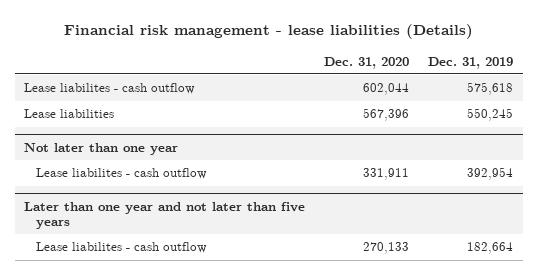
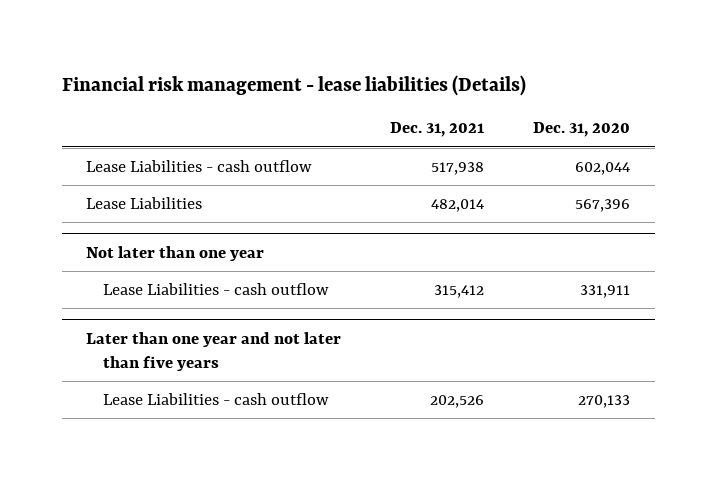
- | Dec. 31, 2020 | Dec. 31, 2019
+ | Dec. 31, 2021 | Dec. 31, 2020
- Lease liabilites - cash outflow | 602,044 | 575,618
- Lease liabilities | 567,396 | 550,245
+ Lease Liabilities - cash outflow | 517,938 | 602,044
+ Lease Liabilities | 482,014 | 567,396
@ Not later than one year
- Lease liabilites - cash outflow | 331,911 | 392,954
+ Lease Liabilities - cash outflow | 315,412 | 331,911
@ Later than one year and not later than five years
- Lease liabilites - cash outflow | 270,133 | 182,664
+ Lease Liabilities - cash outflow | 202,526 | 270,133

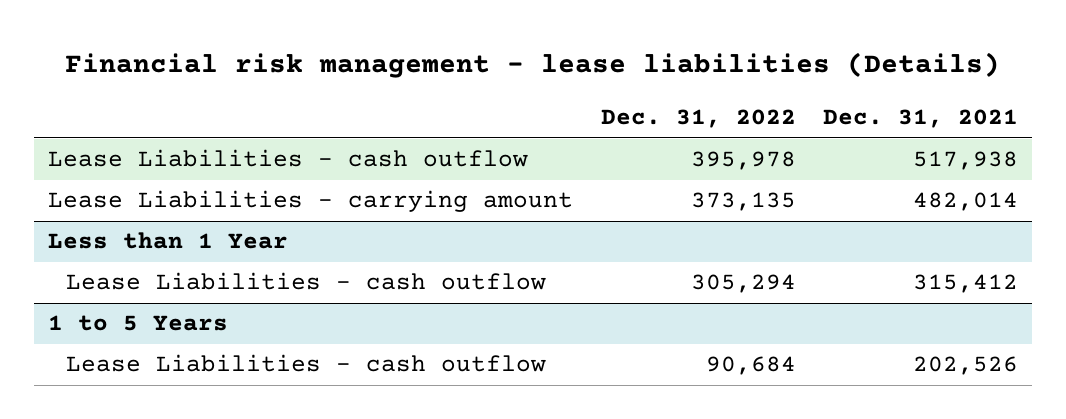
- | Dec. 31, 2021 | Dec. 31, 2020
+ | Dec. 31, 2022 | Dec. 31, 2021
- Lease Liabilities | 482,014 | 567,396
- Not later than one year
+ Lease Liabilities - carrying amount | 373,135 | 482,014
+ Less than 1 Year
- Later than one year and not later than five years
+ 1 to 5 Years

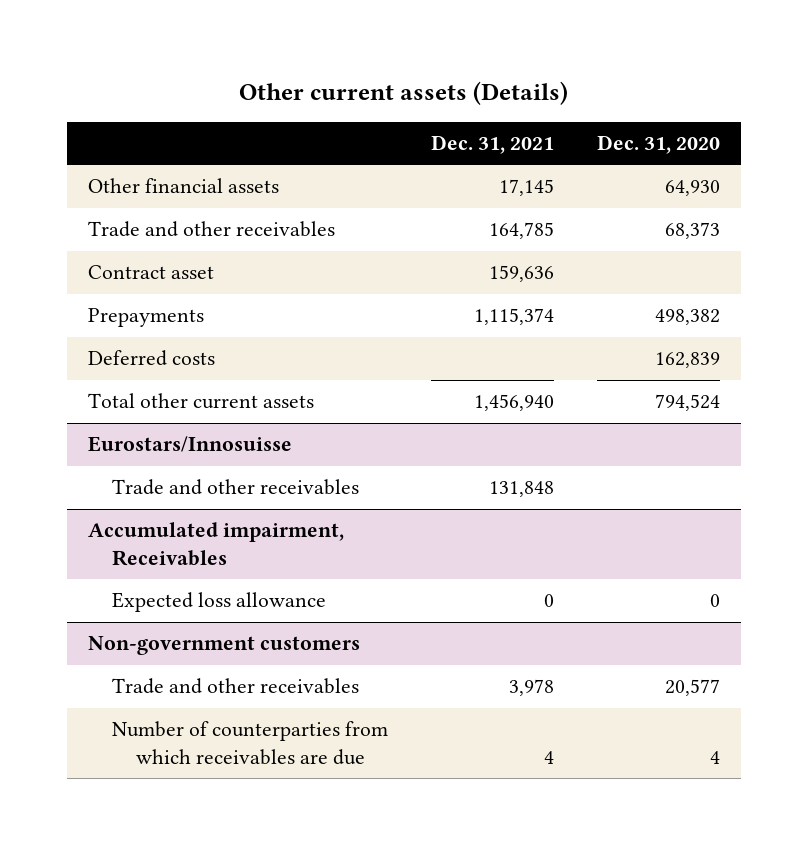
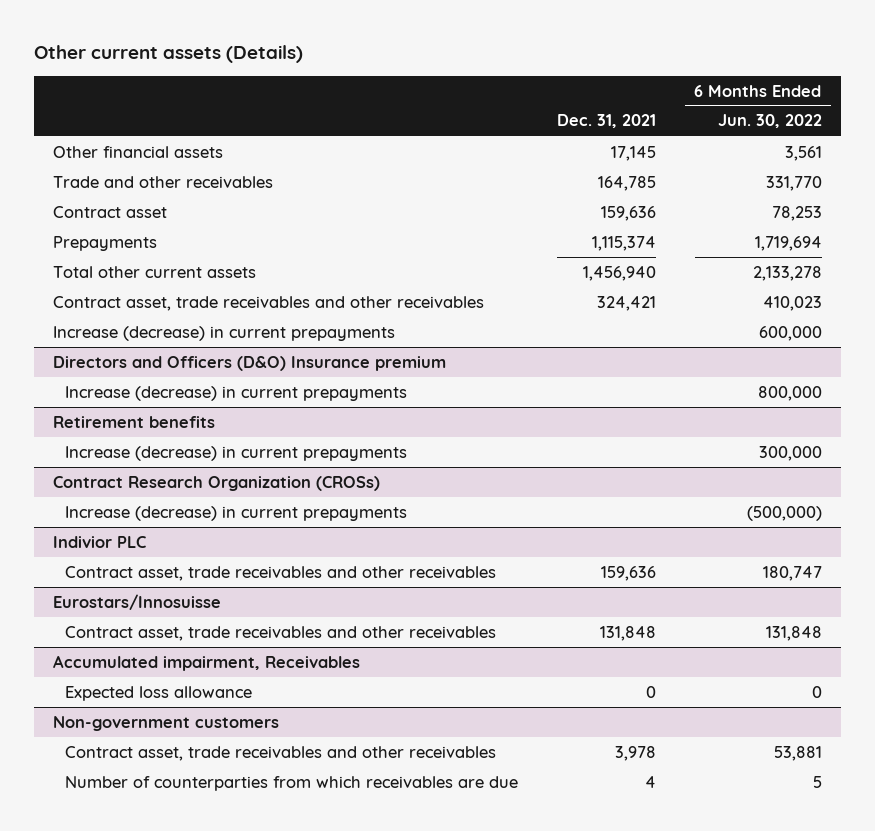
- | Dec. 31, 2021 | Dec. 31, 2020
+ | Dec. 31, 2021 | 6 Months Ended Jun. 30, 2022
- Deferred costs | | 162,839
+ Contract asset, trade receivables and other receivables | 324,421 | 410,023
+ Increase (decrease) in current prepayments | | 600,000
+ Directors and Officers (D&O) Insurance premium
+ Increase (decrease) in current prepayments | | 800,000
+ Retirement benefits
+ Increase (decrease) in current prepayments | | 300,000
+ Contract Research Organization (CROSs)
+ Increase (decrease) in current prepayments | | (500,000)
+ Indivior PLC
+ Contract asset, trade receivables and other receivables | 159,636 | 180,747
@ Eurostars/Innosuisse
- Trade and other receivables | 131,848 |
+ Contract asset, trade receivables and other receivables | 131,848 | 131,848
@ Non-government customers
- Trade and other receivables | 3,978 | 20,577
+ Contract asset, trade receivables and other receivables | 3,978 | 53,881

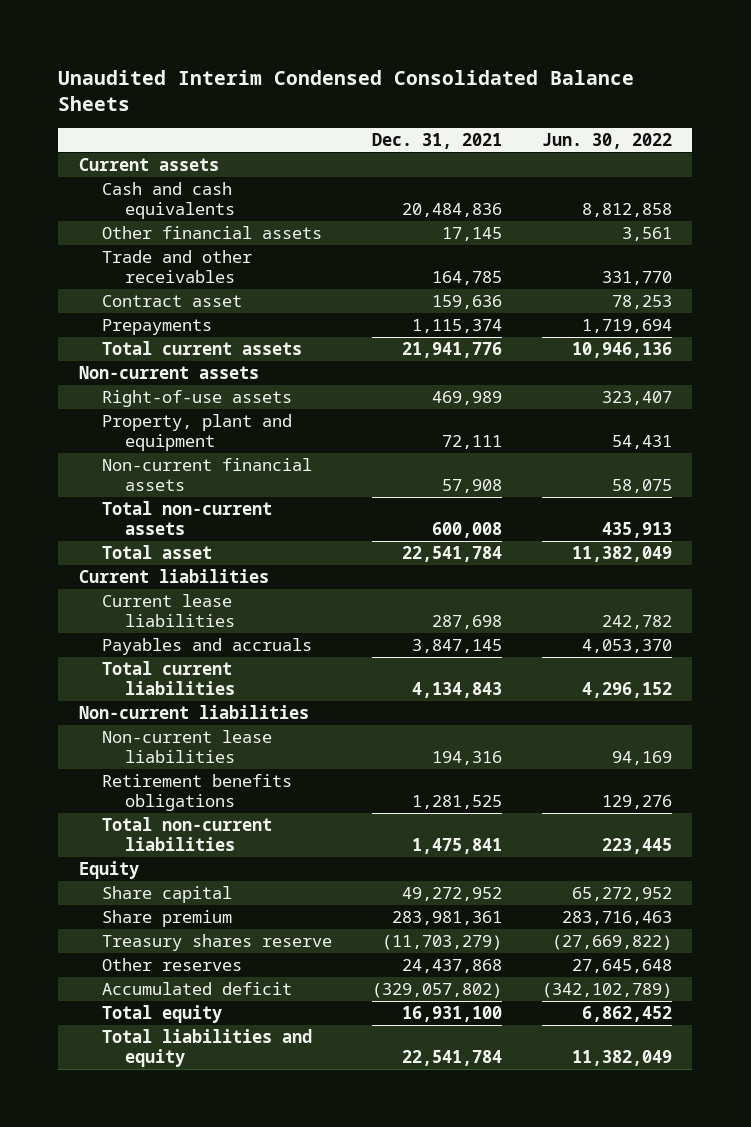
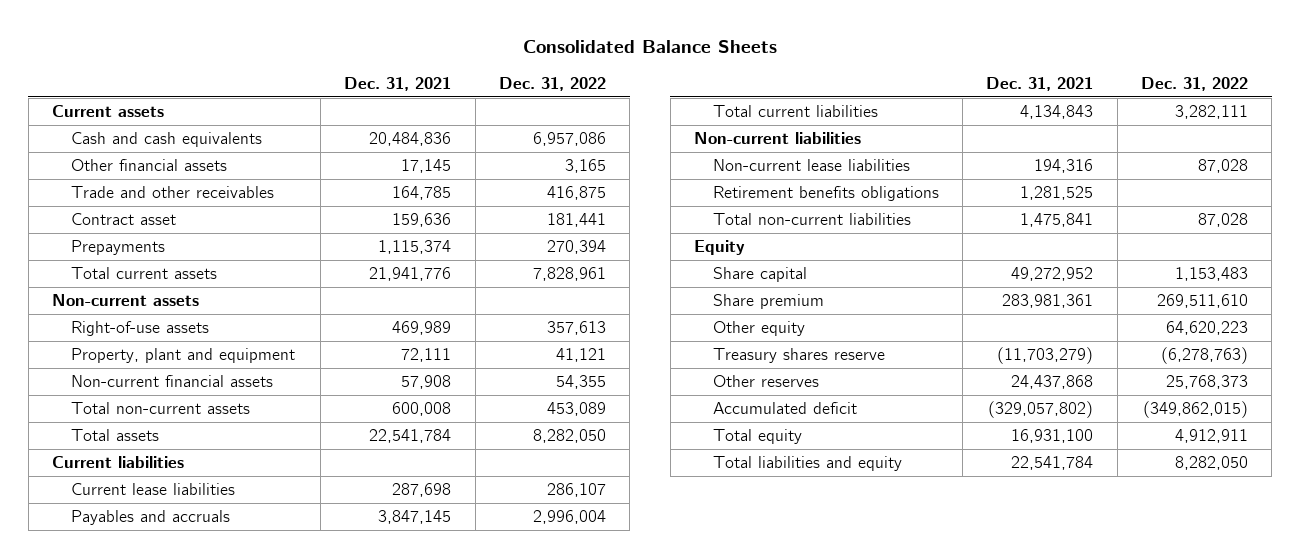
- Unaudited Interim Condensed Consolidated Balance Sheets
+ Consolidated Balance Sheets
- | Dec. 31, 2021 | Jun. 30, 2022
+ | Dec. 31, 2021 | Dec. 31, 2022
- Total asset | 22,541,784 | 11,382,049
+ Total assets | 22,541,784 | 8,282,050
+ Other equity | | 64,620,223

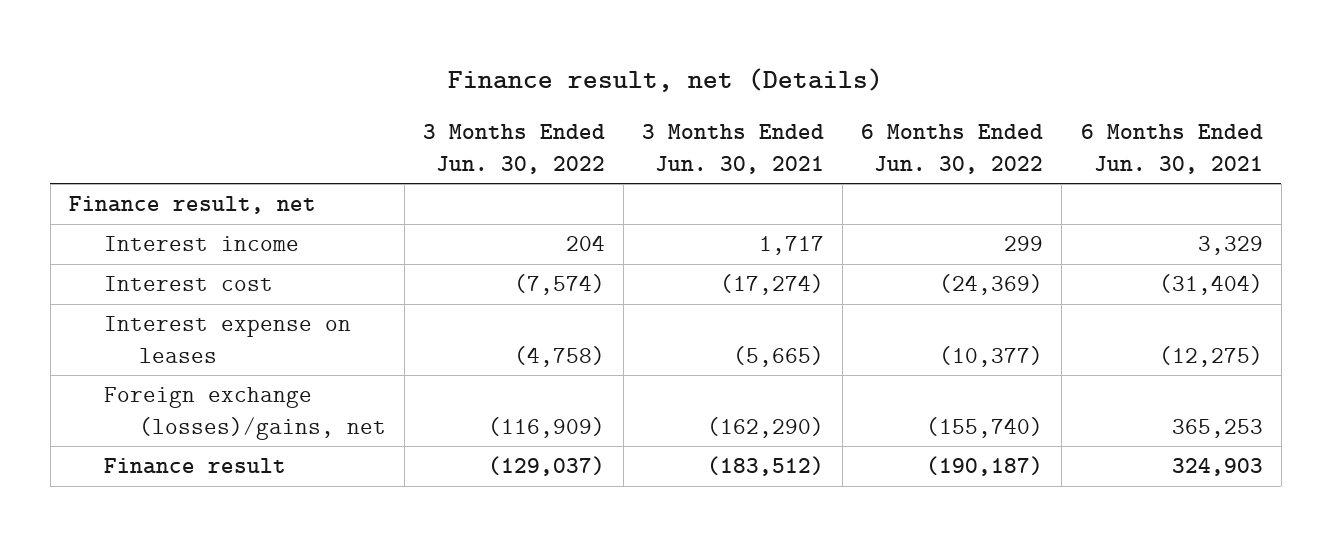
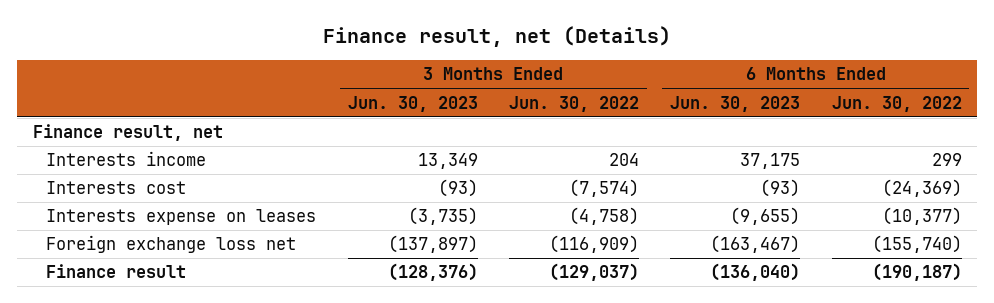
- | 3 Months Ended Jun. 30, 2022 | 3 Months Ended Jun. 30, 2021 | 6 Months Ended Jun. 30, 2022 | 6 Months Ended Jun. 30, 2021
+ | 3 Months Ended Jun. 30, 2023 | 3 Months Ended Jun. 30, 2022 | 6 Months Ended Jun. 30, 2023 | 6 Months Ended Jun. 30, 2022
- Interest income | 204 | 1,717 | 299 | 3,329
- Interest cost | (7,574) | (17,274) | (24,369) | (31,404)
- Interest expense on leases | (4,758) | (5,665) | (10,377) | (12,275)
- Foreign exchange (losses)/gains, net | (116,909) | (162,290) | (155,740) | 365,253
+ Interests income | 13,349 | 204 | 37,175 | 299
+ Interests cost | (93) | (7,574) | (93) | (24,369)
+ Interests expense on leases | (3,735) | (4,758) | (9,655) | (10,377)
+ Foreign exchange loss net | (137,897) | (116,909) | (163,467) | (155,740)

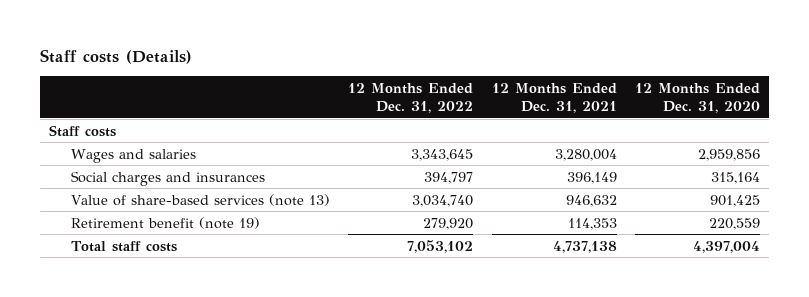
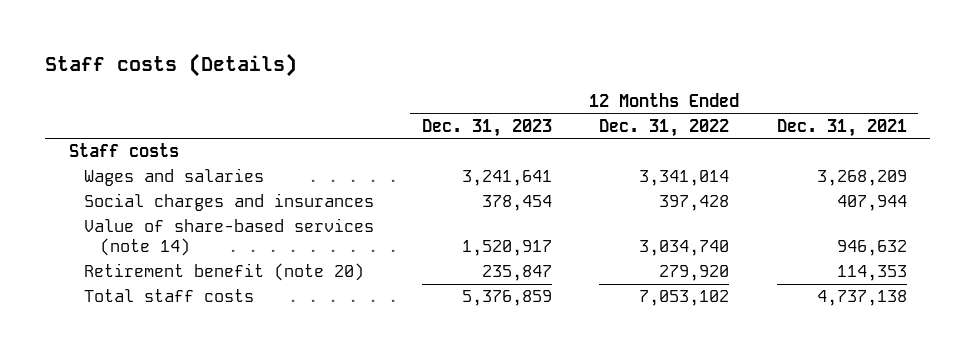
- | 12 Months Ended Dec. 31, 2022 | 12 Months Ended Dec. 31, 2021 | 12 Months Ended Dec. 31, 2020
+ | 12 Months Ended Dec. 31, 2023 | 12 Months Ended Dec. 31, 2022 | 12 Months Ended Dec. 31, 2021
- Wages and salaries | 3,343,645 | 3,280,004 | 2,959,856
- Social charges and insurances | 394,797 | 396,149 | 315,164
- Value of share-based services (note 13) | 3,034,740 | 946,632 | 901,425
- Retirement benefit (note 19) | 279,920 | 114,353 | 220,559
+ Wages and salaries | 3,241,641 | 3,341,014 | 3,268,209
+ Social charges and insurances | 378,454 | 397,428 | 407,944
+ Value of share-based services (note 14) | 1,520,917 | 3,034,740 | 946,632
+ Retirement benefit (note 20) | 235,847 | 279,920 | 114,353

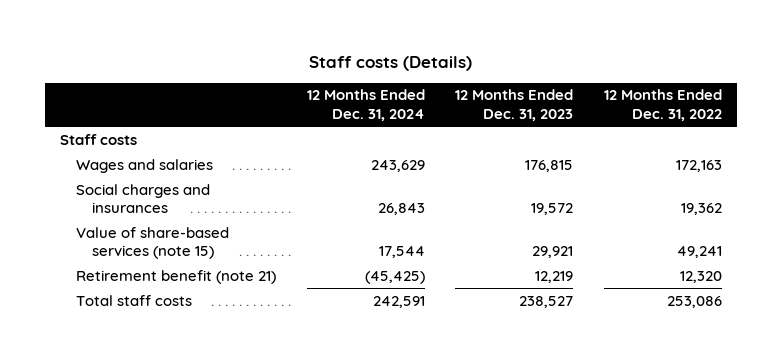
- | 12 Months Ended Dec. 31, 2023 | 12 Months Ended Dec. 31, 2022 | 12 Months Ended Dec. 31, 2021
+ | 12 Months Ended Dec. 31, 2024 | 12 Months Ended Dec. 31, 2023 | 12 Months Ended Dec. 31, 2022
- Wages and salaries | 3,241,641 | 3,341,014 | 3,268,209
- Social charges and insurances | 378,454 | 397,428 | 407,944
- Value of share-based services (note 14) | 1,520,917 | 3,034,740 | 946,632
- Retirement benefit (note 20) | 235,847 | 279,920 | 114,353
- Total staff costs | 5,376,859 | 7,053,102 | 4,737,138
+ Wages and salaries | 243,629 | 176,815 | 172,163
+ Social charges and insurances | 26,843 | 19,572 | 19,362
+ Value of share-based services (note 15) | 17,544 | 29,921 | 49,241
+ Retirement benefit (note 21) | (45,425) | 12,219 | 12,320
+ Total staff costs | 242,591 | 238,527 | 253,086

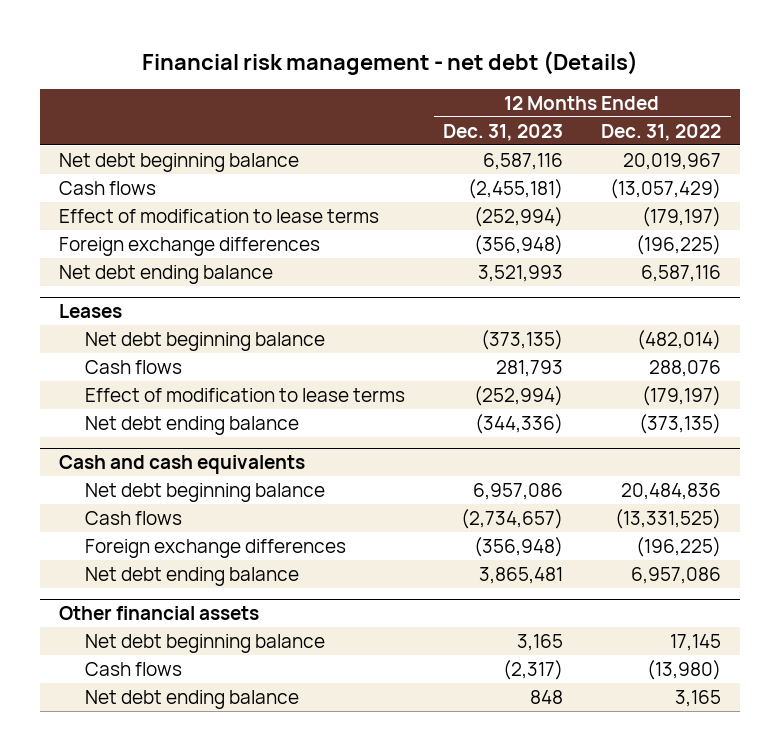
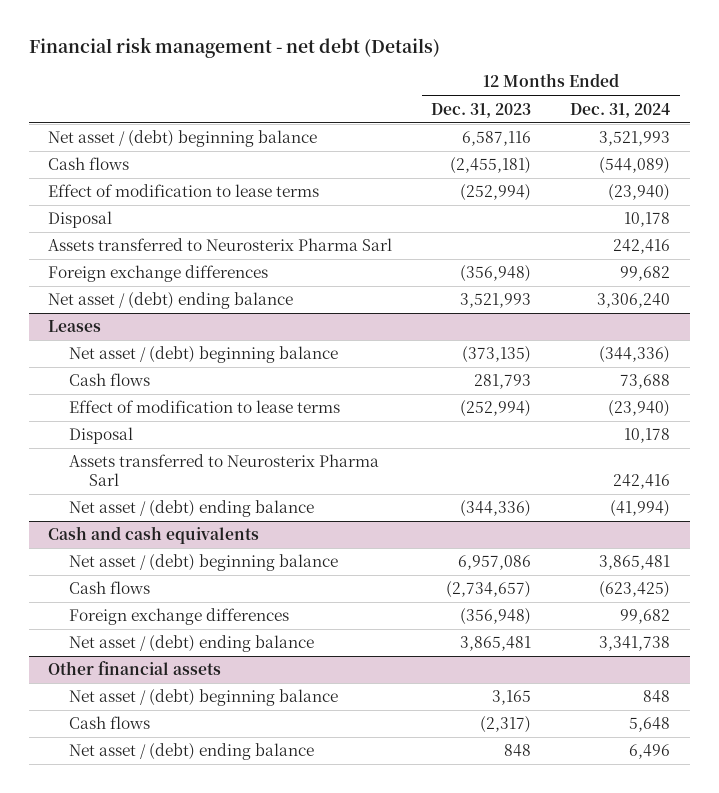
- | 12 Months Ended Dec. 31, 2023 | 12 Months Ended Dec. 31, 2022
+ | 12 Months Ended Dec. 31, 2023 | 12 Months Ended Dec. 31, 2024
- Net debt beginning balance | 6,587,116 | 20,019,967
+ Net asset / (debt) beginning balance | 6,587,116 | 3,521,993
+ Disposal | | 10,178
+ Assets transferred to Neurosterix Pharma Sarl | | 242,416
- Net debt ending balance | 3,521,993 | 6,587,116
+ Net asset / (debt) ending balance | 3,521,993 | 3,306,240
@ Leases
- Net debt beginning balance | (373,135) | (482,014)
+ Net asset / (debt) beginning balance | (373,135) | (344,336)
- Net debt ending balance | (344,336) | (373,135)
+ Disposal | | 10,178
+ Assets transferred to Neurosterix Pharma Sarl | | 242,416
+ Net asset / (debt) ending balance | (344,336) | (41,994)
@ Cash and cash equivalents
- Net debt beginning balance | 6,957,086 | 20,484,836
+ Net asset / (debt) beginning balance | 6,957,086 | 3,865,481
- Net debt ending balance | 3,865,481 | 6,957,086
+ Net asset / (debt) ending balance | 3,865,481 | 3,341,738
@ Other financial assets
- Net debt beginning balance | 3,165 | 17,145
+ Net asset / (debt) beginning balance | 3,165 | 848
- Net debt ending balance | 848 | 3,165
+ Net asset / (debt) ending balance | 848 | 6,496

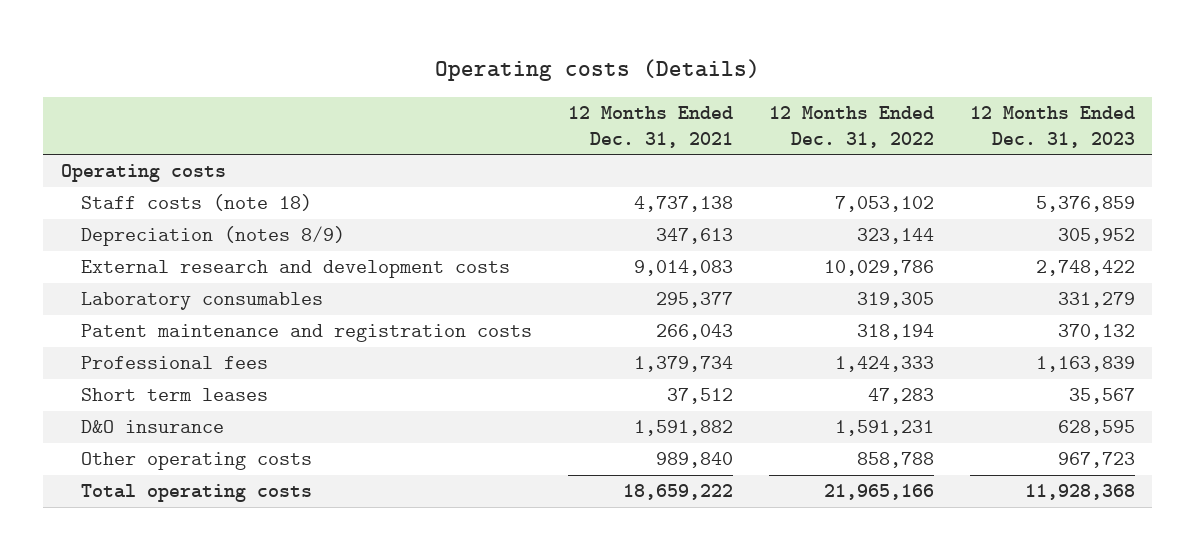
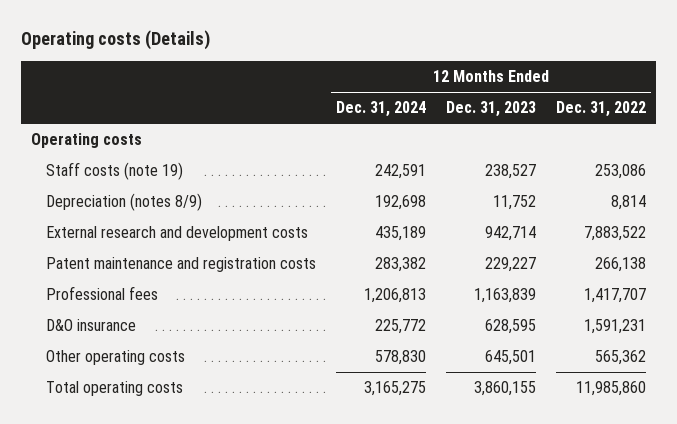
- | 12 Months Ended Dec. 31, 2021 | 12 Months Ended Dec. 31, 2022 | 12 Months Ended Dec. 31, 2023
+ | 12 Months Ended Dec. 31, 2024 | 12 Months Ended Dec. 31, 2023 | 12 Months Ended Dec. 31, 2022
- Staff costs (note 18) | 4,737,138 | 7,053,102 | 5,376,859
- Depreciation (notes 8/9) | 347,613 | 323,144 | 305,952
- External research and development costs | 9,014,083 | 10,029,786 | 2,748,422
- Laboratory consumables | 295,377 | 319,305 | 331,279
- Patent maintenance and registration costs | 266,043 | 318,194 | 370,132
- Professional fees | 1,379,734 | 1,424,333 | 1,163,839
- Short term leases | 37,512 | 47,283 | 35,567
+ Staff costs (note 19) | 242,591 | 238,527 | 253,086
+ Depreciation (notes 8/9) | 192,698 | 11,752 | 8,814
+ External research and development costs | 435,189 | 942,714 | 7,883,522
+ Patent maintenance and registration costs | 283,382 | 229,227 | 266,138
+ Professional fees | 1,206,813 | 1,163,839 | 1,417,707
- Other operating costs | 989,840 | 858,788 | 967,723
- Total operating costs | 18,659,222 | 21,965,166 | 11,928,368
+ Other operating costs | 578,830 | 645,501 | 565,362
+ Total operating costs | 3,165,275 | 3,860,155 | 11,985,860

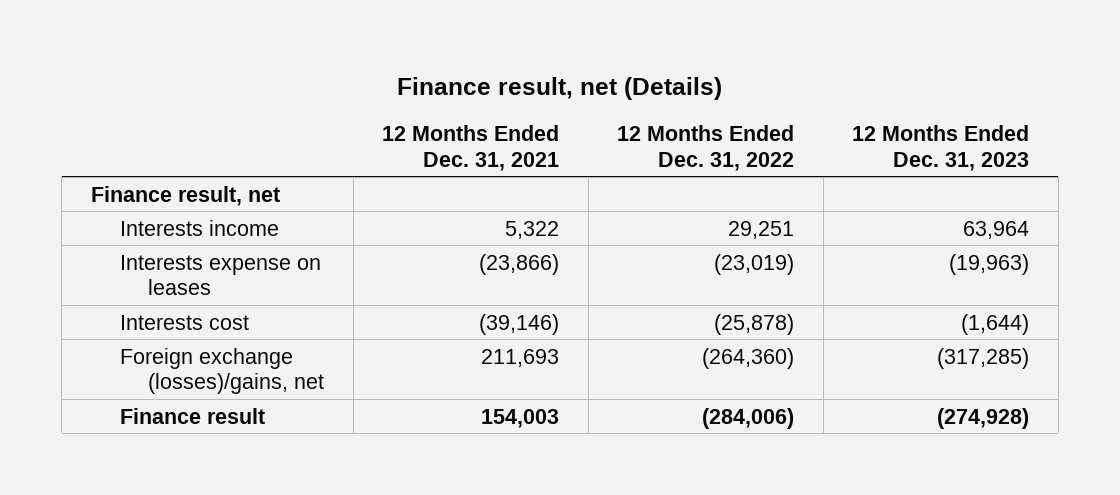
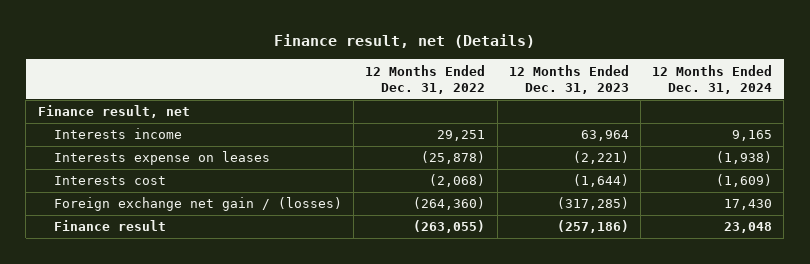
- | 12 Months Ended Dec. 31, 2021 | 12 Months Ended Dec. 31, 2022 | 12 Months Ended Dec. 31, 2023
+ | 12 Months Ended Dec. 31, 2022 | 12 Months Ended Dec. 31, 2023 | 12 Months Ended Dec. 31, 2024
- Interests expense on leases | (23,866) | (23,019) | (19,963)
- Interests cost | (39,146) | (25,878) | (1,644)
- Foreign exchange (losses)/gains, net | 211,693 | (264,360) | (317,285)
- Finance result | 154,003 | (284,006) | (274,928)
+ Interests expense on leases | (25,878) | (2,221) | (1,938)
+ Interests cost | (2,068) | (1,644) | (1,609)
+ Foreign exchange net gain / (losses) | (264,360) | (317,285) | 17,430
+ Finance result | (263,055) | (257,186) | 23,048

